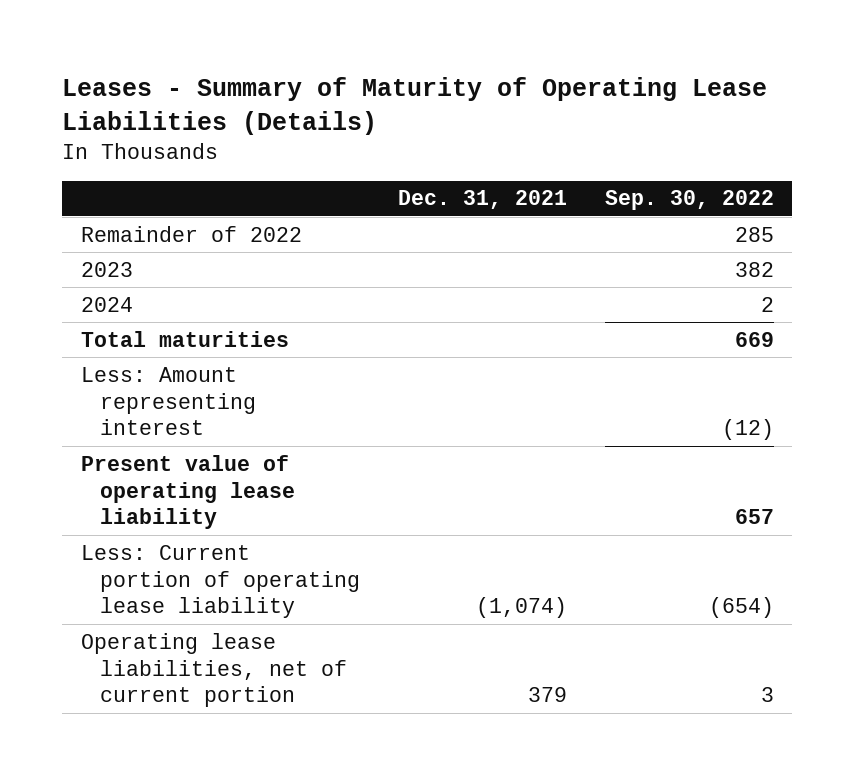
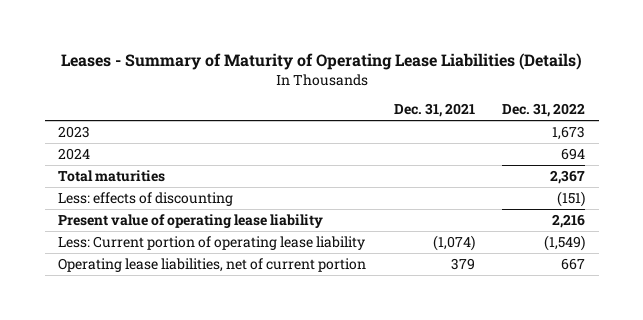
- | Dec. 31, 2021 | Sep. 30, 2022
+ | Dec. 31, 2021 | Dec. 31, 2022
- Remainder of 2022 | | 285
- Less: Amount representing interest | | (12)
+ Less: effects of discounting | | (151)

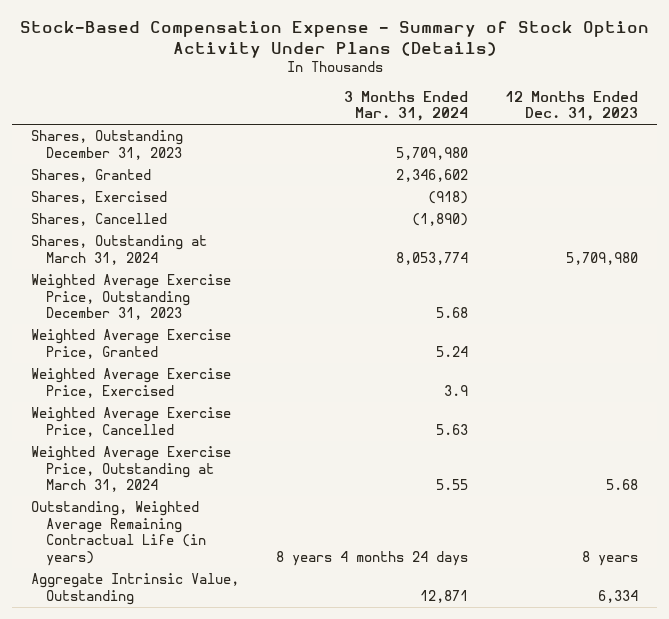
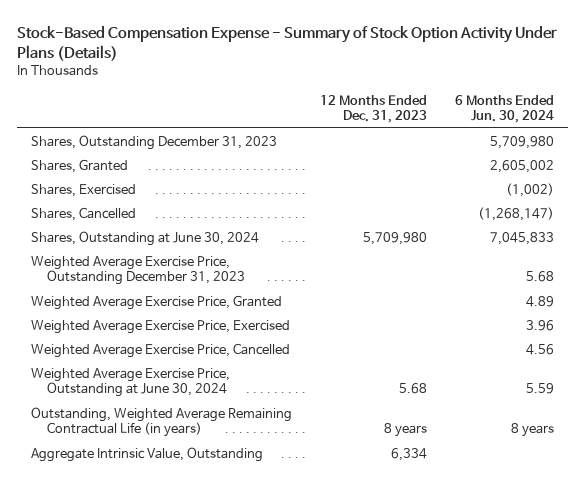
- | 3 Months Ended Mar. 31, 2024 | 12 Months Ended Dec. 31, 2023
+ | 12 Months Ended Dec. 31, 2023 | 6 Months Ended Jun. 30, 2024
- Shares, Outstanding at March 31, 2024 | 8,053,774 | 5,709,980
+ Shares, Outstanding at June 30, 2024 | 5,709,980 | 7,045,833
- Weighted Average Exercise Price, Outstanding at March 31, 2024 | 5.55 | 5.68
+ Weighted Average Exercise Price, Outstanding at June 30, 2024 | 5.68 | 5.59

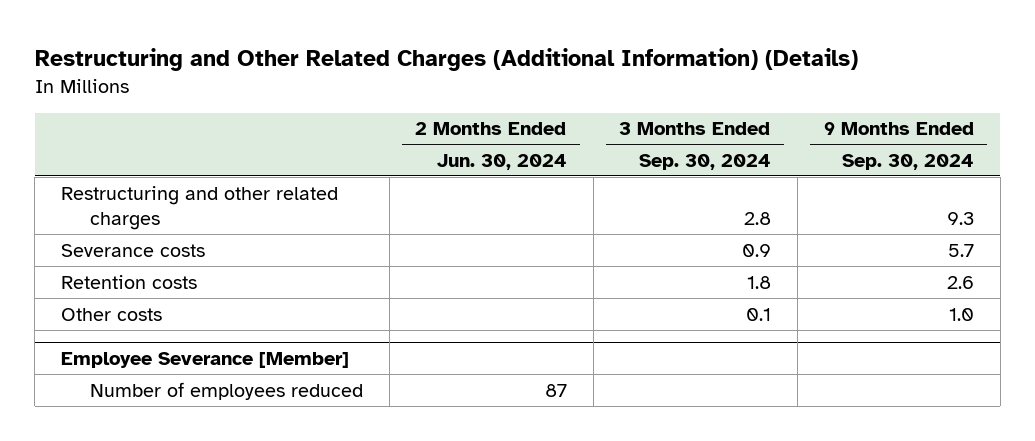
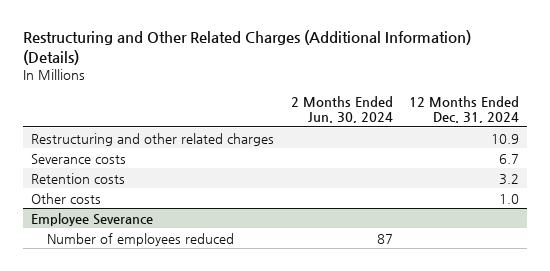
- | 2 Months Ended Jun. 30, 2024 | 3 Months Ended Sep. 30, 2024 | 9 Months Ended Sep. 30, 2024
+ | 2 Months Ended Jun. 30, 2024 | 12 Months Ended Dec. 31, 2024
- Employee Severance [Member]
+ Employee Severance

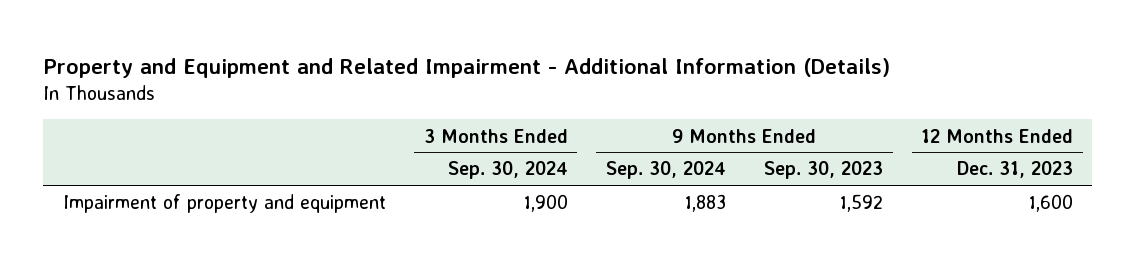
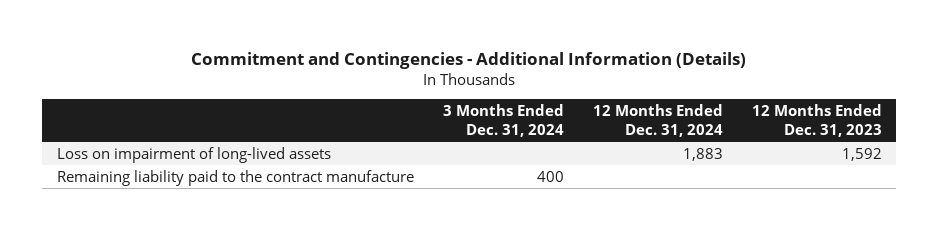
- Property and Equipment and Related Impairment - Additional Information (Details)
+ Commitment and Contingencies - Additional Information (Details)
- | 3 Months Ended Sep. 30, 2024 | 9 Months Ended Sep. 30, 2024 | 9 Months Ended Sep. 30, 2023 | 12 Months Ended Dec. 31, 2023
+ | 3 Months Ended Dec. 31, 2024 | 12 Months Ended Dec. 31, 2024 | 12 Months Ended Dec. 31, 2023
- Impairment of property and equipment | 1,900 | 1,883 | 1,592 | 1,600
+ Loss on impairment of long-lived assets | | 1,883 | 1,592
+ Remaining liability paid to the contract manufacture | 400 | |

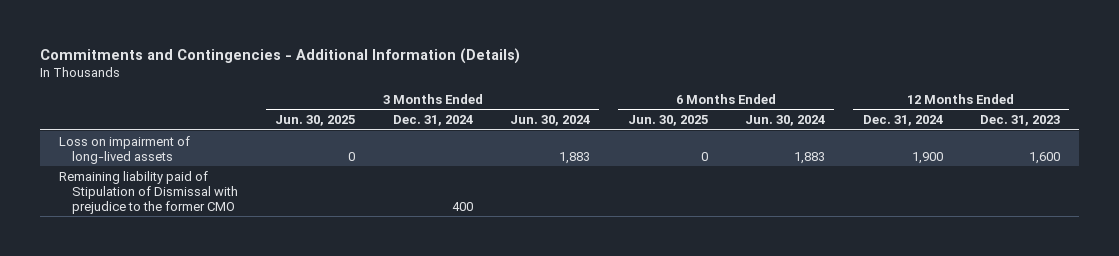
- Commitment and Contingencies - Additional Information (Details)
+ Commitments and Contingencies - Additional Information (Details)
- | 3 Months Ended Dec. 31, 2024 | 12 Months Ended Dec. 31, 2024 | 12 Months Ended Dec. 31, 2023
+ | 3 Months Ended Jun. 30, 2025 | 3 Months Ended Dec. 31, 2024 | 3 Months Ended Jun. 30, 2024 | 6 Months Ended Jun. 30, 2025 | 6 Months Ended Jun. 30, 2024 | 12 Months Ended Dec. 31, 2024 | 12 Months Ended Dec. 31, 2023
- Loss on impairment of long-lived assets | | 1,883 | 1,592
- Remaining liability paid to the contract manufacture | 400 | |
+ Loss on impairment of long-lived assets | 0 | | 1,883 | 0 | 1,883 | 1,900 | 1,600
+ Remaining liability paid of Stipulation of Dismissal with prejudice to the former CMO | | 400 | | | | |

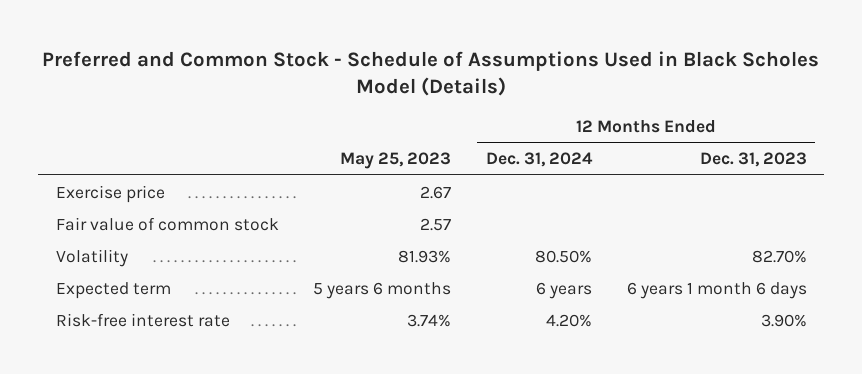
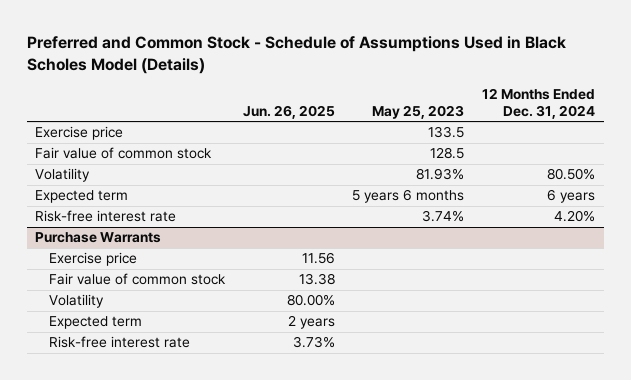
- | May 25, 2023 | 12 Months Ended Dec. 31, 2024 | 12 Months Ended Dec. 31, 2023
+ | Jun. 26, 2025 | May 25, 2023 | 12 Months Ended Dec. 31, 2024
- Exercise price | 2.67 | |
- Fair value of common stock | 2.57 | |
+ Exercise price | | 133.5 |
+ Fair value of common stock | | 128.5 |
+ Purchase Warrants
+ Exercise price | 11.56 | |
+ Fair value of common stock | 13.38 | |
+ Volatility | 80.00% | |
+ Expected term | 2 years | |
+ Risk-free interest rate | 3.73% | |

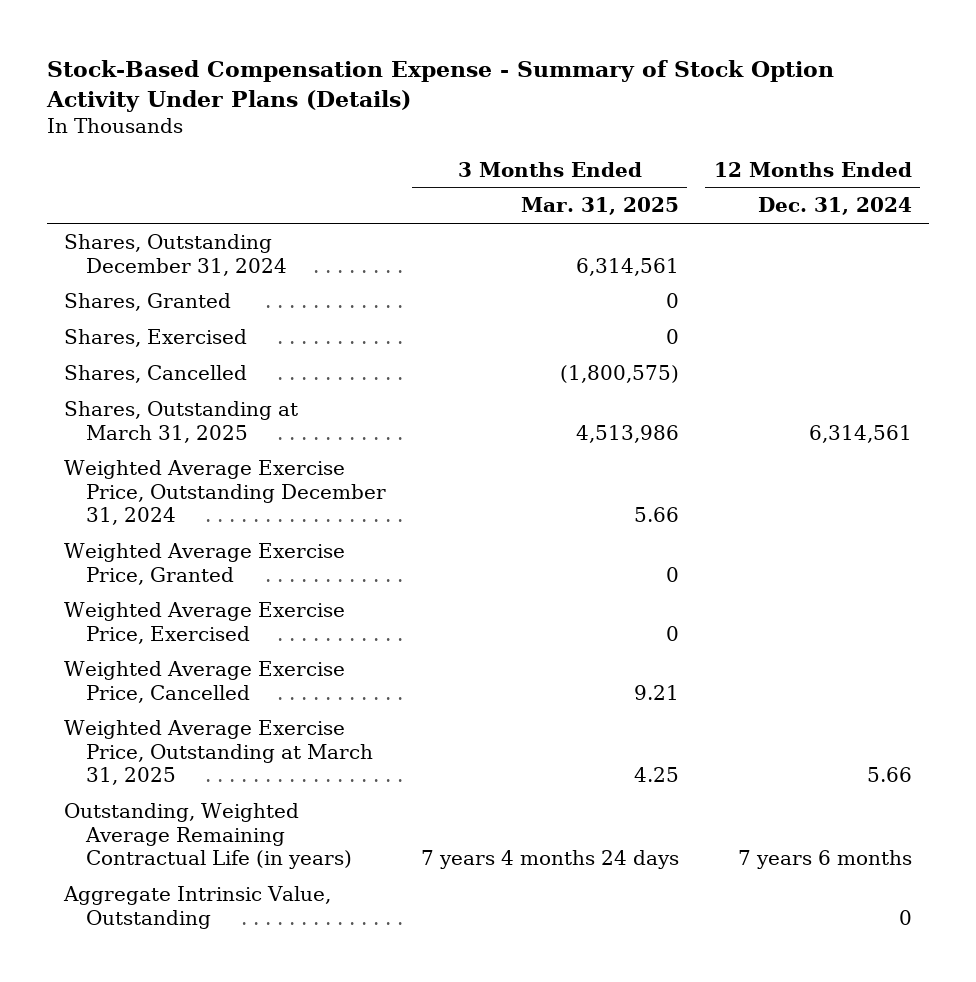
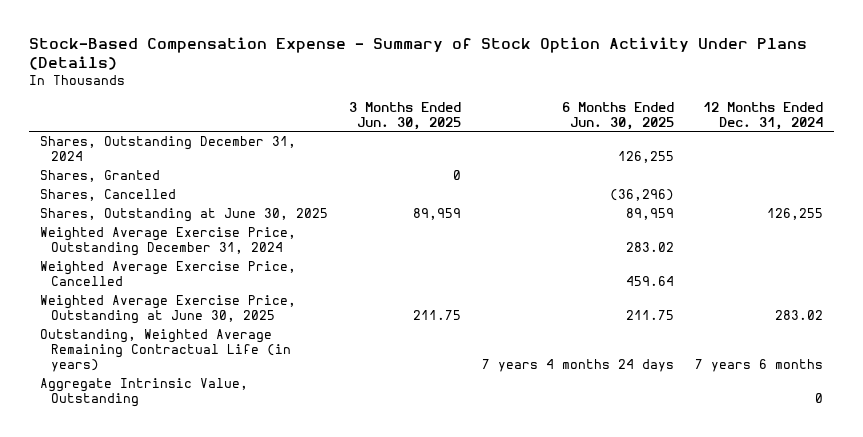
- | 3 Months Ended Mar. 31, 2025 | 12 Months Ended Dec. 31, 2024
+ | 3 Months Ended Jun. 30, 2025 | 6 Months Ended Jun. 30, 2025 | 12 Months Ended Dec. 31, 2024
- Shares, Exercised | 0 |
- Shares, Outstanding at March 31, 2025 | 4,513,986 | 6,314,561
+ Shares, Outstanding at June 30, 2025 | 89,959 | 89,959 | 126,255
- Weighted Average Exercise Price, Granted | 0 |
- Weighted Average Exercise Price, Exercised | 0 |
- Weighted Average Exercise Price, Outstanding at March 31, 2025 | 4.25 | 5.66
+ Weighted Average Exercise Price, Outstanding at June 30, 2025 | 211.75 | 211.75 | 283.02

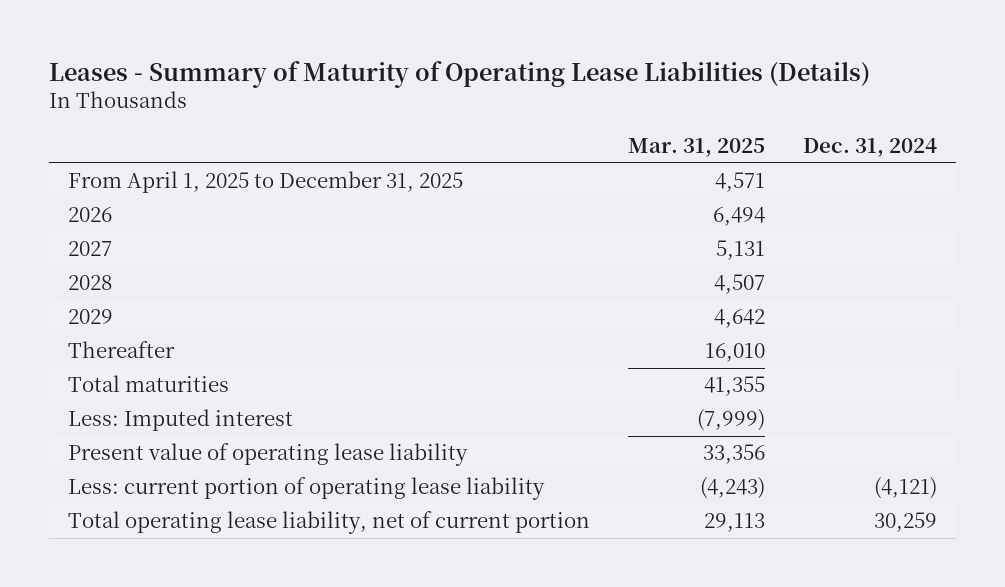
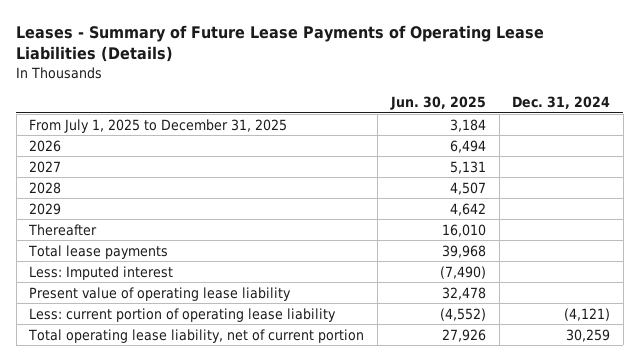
- Leases - Summary of Maturity of Operating Lease Liabilities (Details)
+ Leases - Summary of Future Lease Payments of Operating Lease Liabilities (Details)
- | Mar. 31, 2025 | Dec. 31, 2024
+ | Jun. 30, 2025 | Dec. 31, 2024
- From April 1, 2025 to December 31, 2025 | 4,571 |
+ From July 1, 2025 to December 31, 2025 | 3,184 |
- Total maturities | 41,355 |
+ Total lease payments | 39,968 |

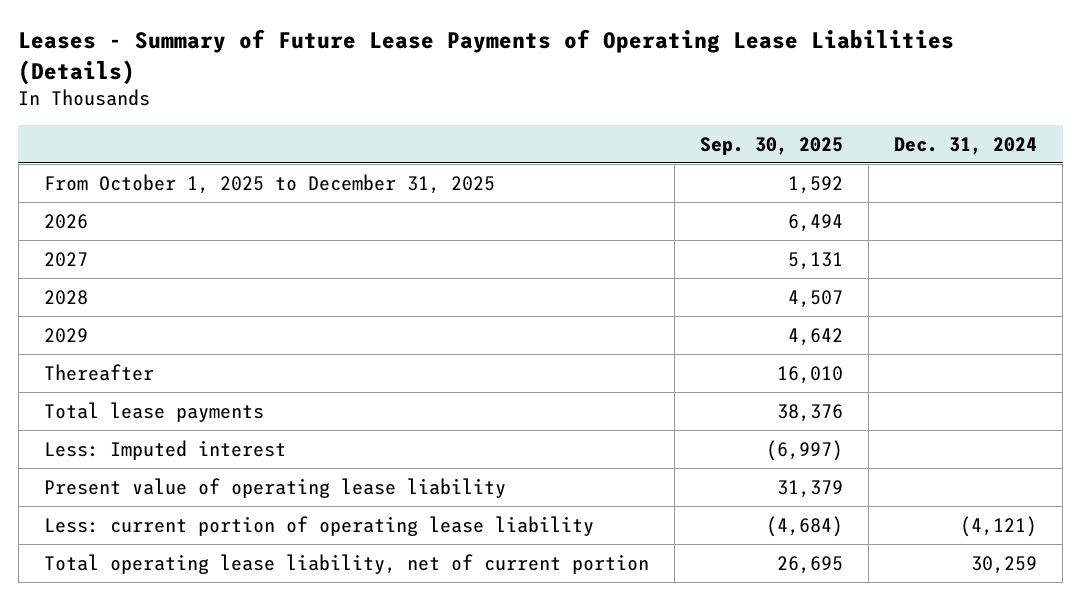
- | Jun. 30, 2025 | Dec. 31, 2024
+ | Sep. 30, 2025 | Dec. 31, 2024
- From July 1, 2025 to December 31, 2025 | 3,184 |
+ From October 1, 2025 to December 31, 2025 | 1,592 |

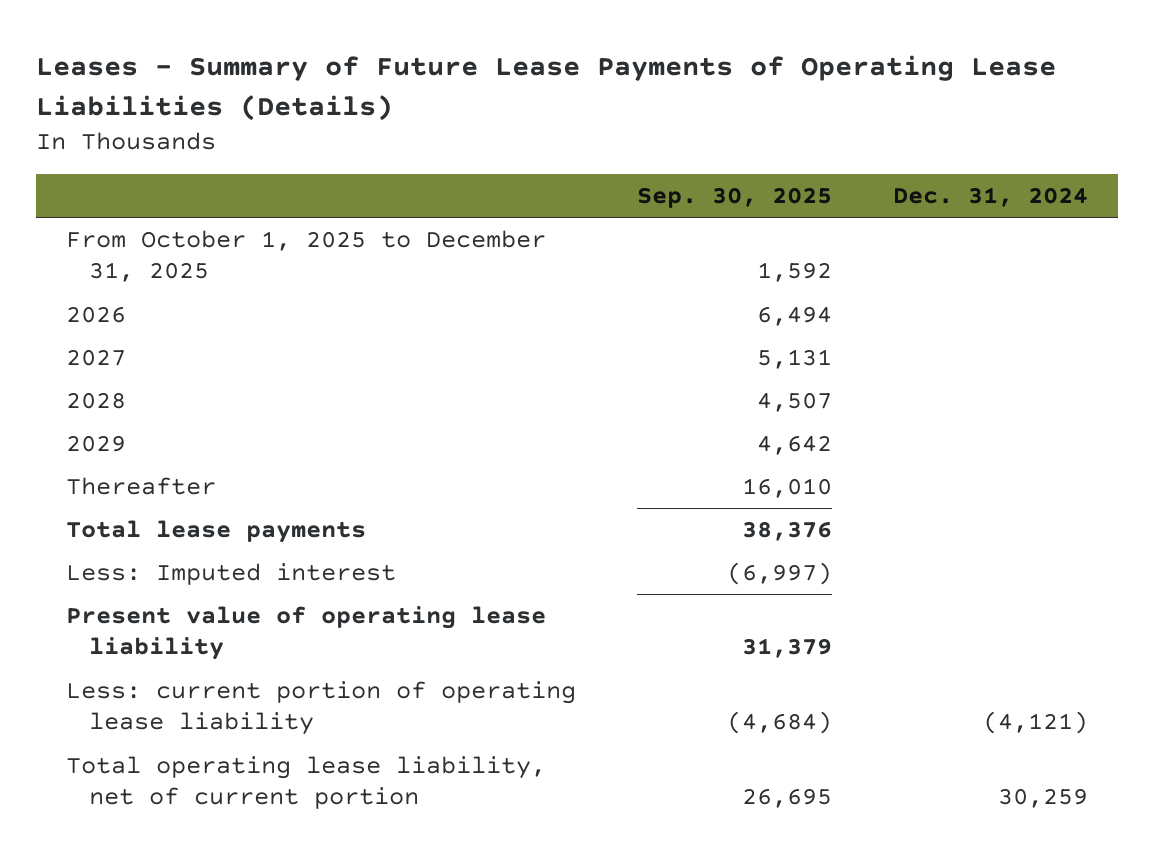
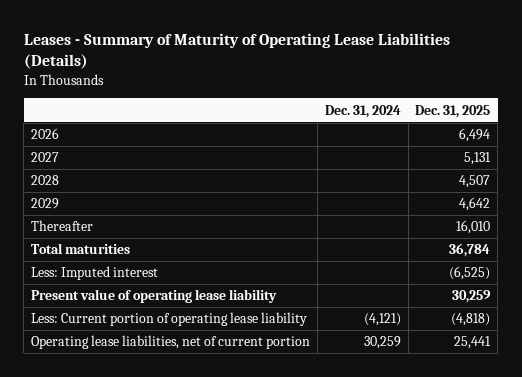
- Leases - Summary of Future Lease Payments of Operating Lease Liabilities (Details)
+ Leases - Summary of Maturity of Operating Lease Liabilities (Details)
- | Sep. 30, 2025 | Dec. 31, 2024
+ | Dec. 31, 2024 | Dec. 31, 2025
- From October 1, 2025 to December 31, 2025 | 1,592 |
- Total lease payments | 38,376 |
+ Total maturities | | 36,784
- Less: current portion of operating lease liability | (4,684) | (4,121)
- Total operating lease liability, net of current portion | 26,695 | 30,259
+ Less: Current portion of operating lease liability | (4,121) | (4,818)
+ Operating lease liabilities, net of current portion | 30,259 | 25,441

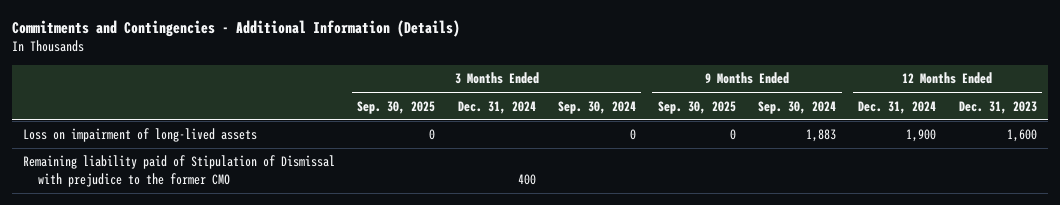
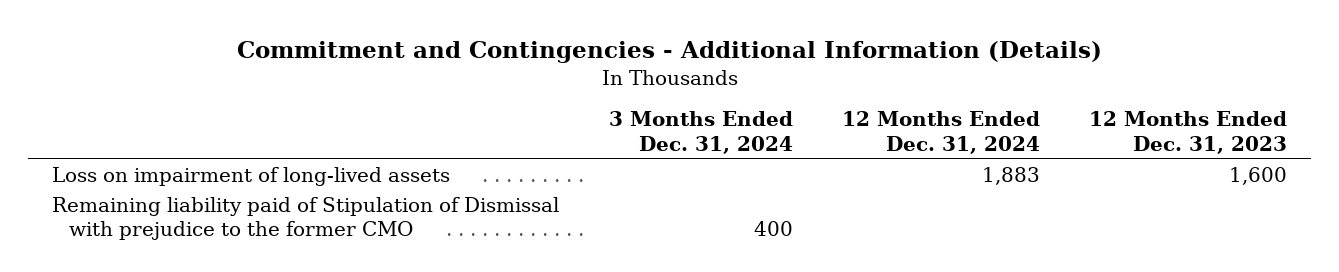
- Commitments and Contingencies - Additional Information (Details)
+ Commitment and Contingencies - Additional Information (Details)
- | 3 Months Ended Sep. 30, 2025 | 3 Months Ended Dec. 31, 2024 | 3 Months Ended Sep. 30, 2024 | 9 Months Ended Sep. 30, 2025 | 9 Months Ended Sep. 30, 2024 | 12 Months Ended Dec. 31, 2024 | 12 Months Ended Dec. 31, 2023
+ | 3 Months Ended Dec. 31, 2024 | 12 Months Ended Dec. 31, 2024 | 12 Months Ended Dec. 31, 2023
- Loss on impairment of long-lived assets | 0 | | 0 | 0 | 1,883 | 1,900 | 1,600
+ Loss on impairment of long-lived assets | | 1,883 | 1,600

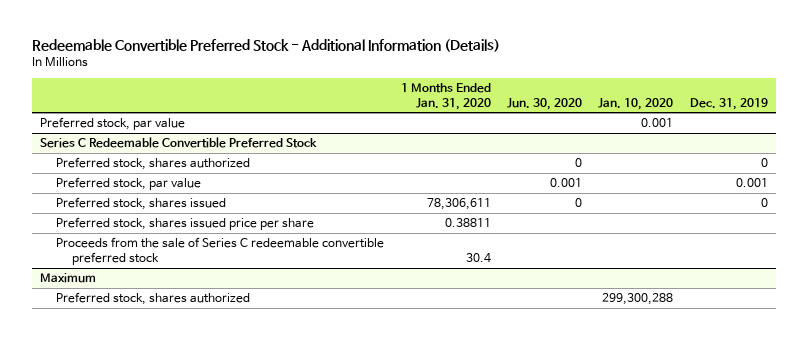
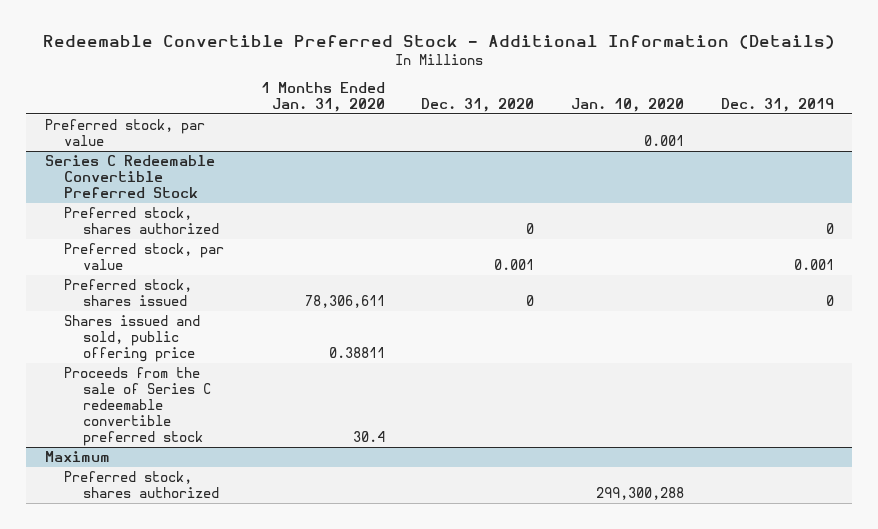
- | 1 Months Ended Jan. 31, 2020 | Jun. 30, 2020 | Jan. 10, 2020 | Dec. 31, 2019
+ | 1 Months Ended Jan. 31, 2020 | Dec. 31, 2020 | Jan. 10, 2020 | Dec. 31, 2019
@ Series C Redeemable Convertible Preferred Stock
- Preferred stock, shares issued price per share | 0.38811 | | |
+ Shares issued and sold, public offering price | 0.38811 | | |

